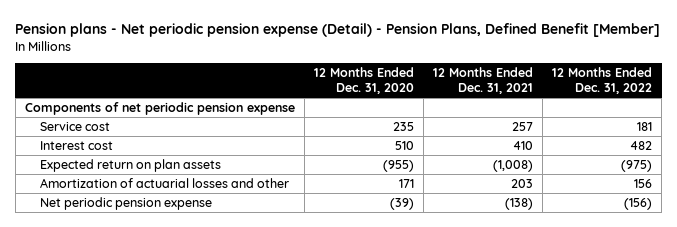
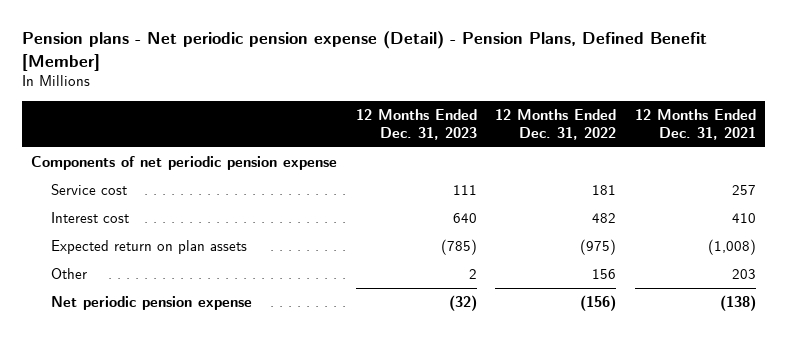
- | 12 Months Ended Dec. 31, 2020 | 12 Months Ended Dec. 31, 2021 | 12 Months Ended Dec. 31, 2022
+ | 12 Months Ended Dec. 31, 2023 | 12 Months Ended Dec. 31, 2022 | 12 Months Ended Dec. 31, 2021
- Amortization of actuarial losses and other | 171 | 203 | 156
+ Other | 2 | 156 | 203

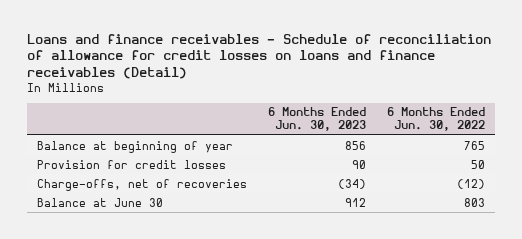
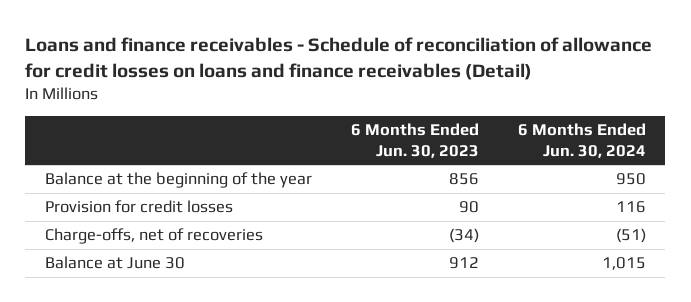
- | 6 Months Ended Jun. 30, 2023 | 6 Months Ended Jun. 30, 2022
+ | 6 Months Ended Jun. 30, 2023 | 6 Months Ended Jun. 30, 2024
- Balance at beginning of year | 856 | 765
+ Balance at the beginning of the year | 856 | 950

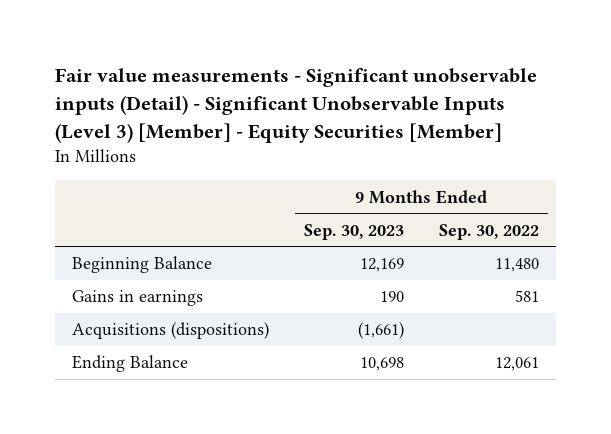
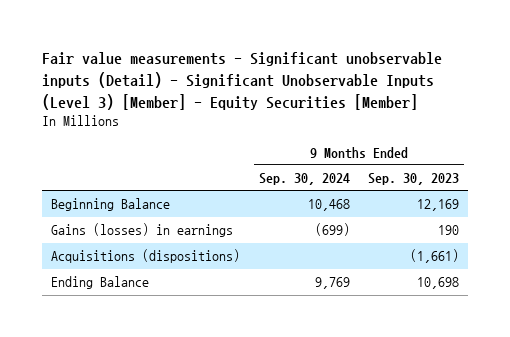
- | 9 Months Ended Sep. 30, 2023 | 9 Months Ended Sep. 30, 2022
+ | 9 Months Ended Sep. 30, 2024 | 9 Months Ended Sep. 30, 2023
- Gains in earnings | 190 | 581
+ Gains (losses) in earnings | (699) | 190

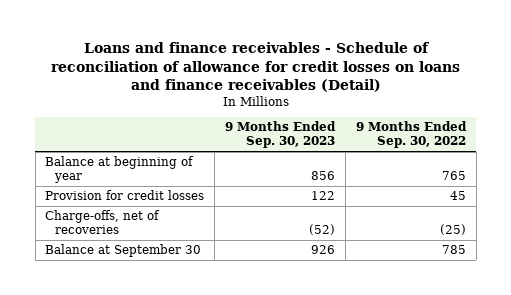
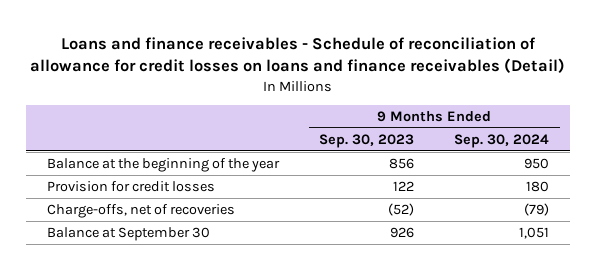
- | 9 Months Ended Sep. 30, 2023 | 9 Months Ended Sep. 30, 2022
+ | 9 Months Ended Sep. 30, 2023 | 9 Months Ended Sep. 30, 2024
- Balance at beginning of year | 856 | 765
+ Balance at the beginning of the year | 856 | 950

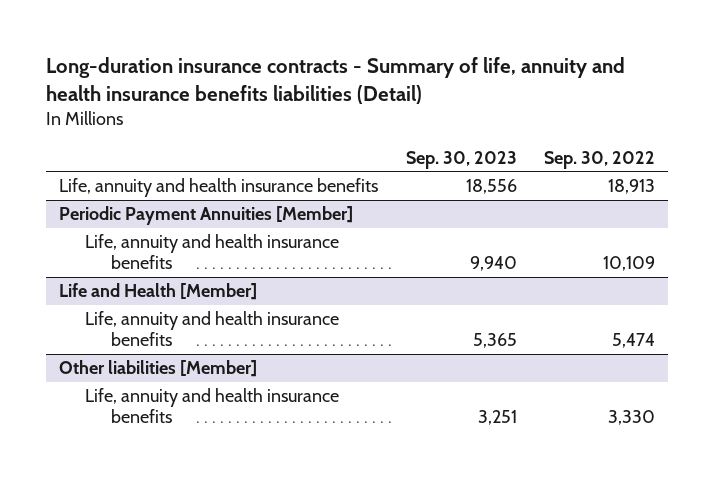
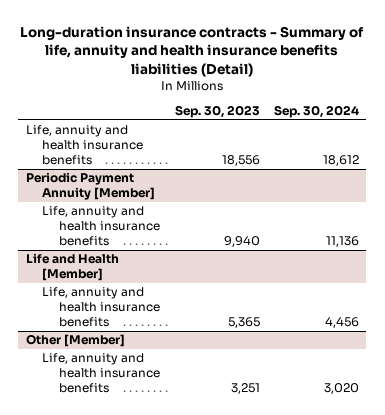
- | Sep. 30, 2023 | Sep. 30, 2022
+ | Sep. 30, 2023 | Sep. 30, 2024
- Periodic Payment Annuities [Member]
+ Periodic Payment Annuity [Member]
- Other liabilities [Member]
+ Other [Member]

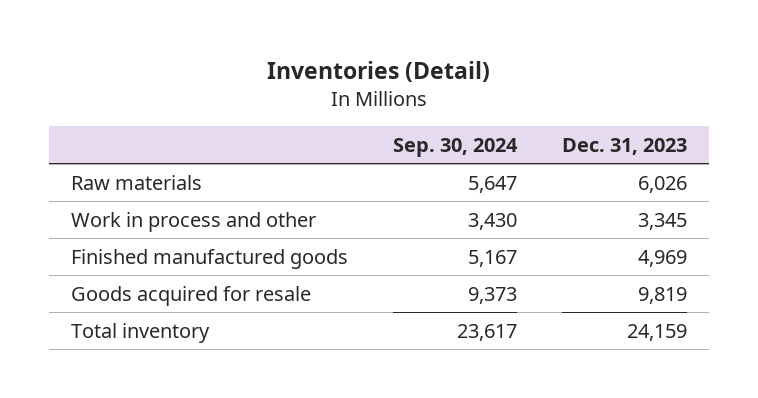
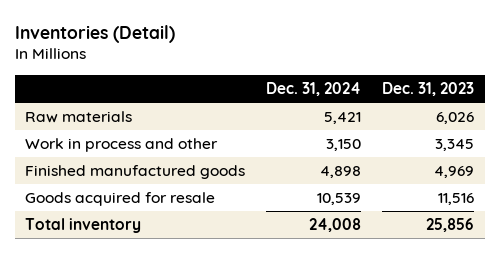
- | Sep. 30, 2024 | Dec. 31, 2023
+ | Dec. 31, 2024 | Dec. 31, 2023
- Goods acquired for resale | 9,373 | 9,819
- Total inventory | 23,617 | 24,159
+ Goods acquired for resale | 10,539 | 11,516
+ Total inventory | 24,008 | 25,856

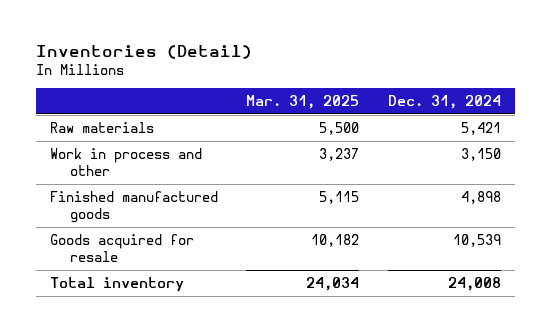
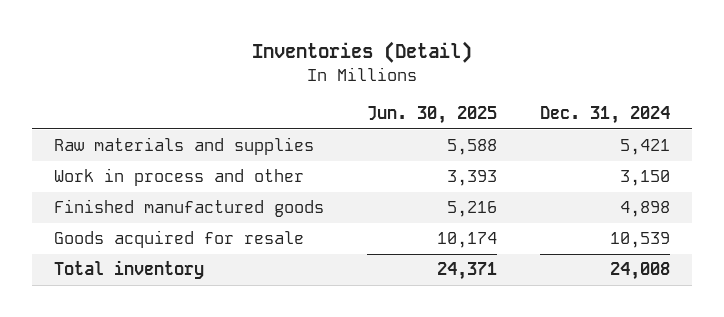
- | Mar. 31, 2025 | Dec. 31, 2024
+ | Jun. 30, 2025 | Dec. 31, 2024
- Raw materials | 5,500 | 5,421
+ Raw materials and supplies | 5,588 | 5,421

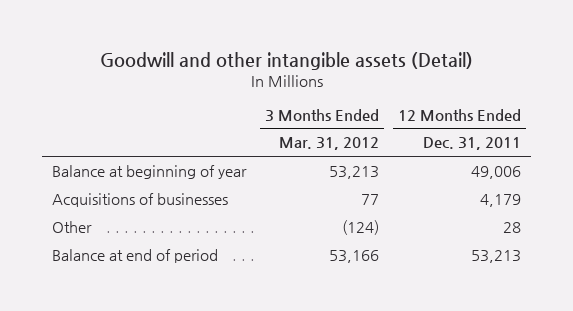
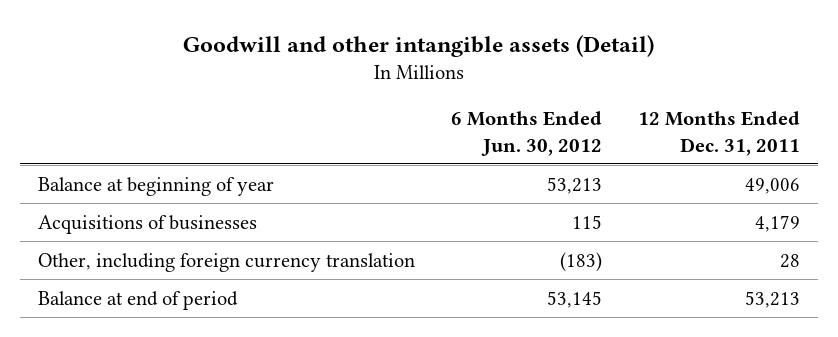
- | 3 Months Ended Mar. 31, 2012 | 12 Months Ended Dec. 31, 2011
+ | 6 Months Ended Jun. 30, 2012 | 12 Months Ended Dec. 31, 2011
- Other | (124) | 28
+ Other, including foreign currency translation | (183) | 28

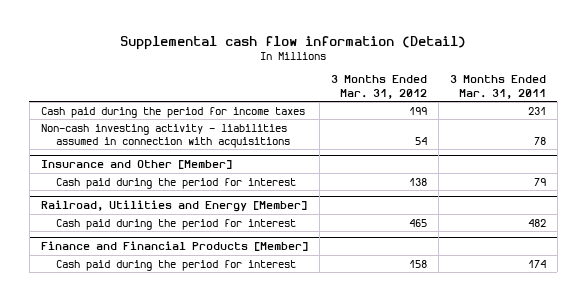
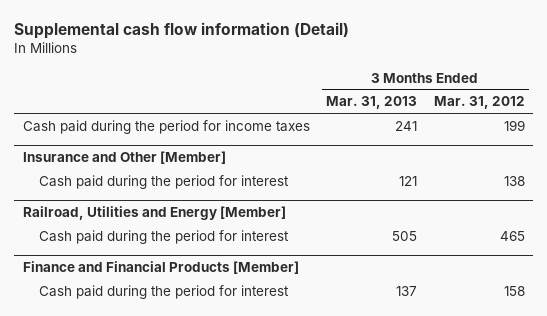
- | 3 Months Ended Mar. 31, 2012 | 3 Months Ended Mar. 31, 2011
+ | 3 Months Ended Mar. 31, 2013 | 3 Months Ended Mar. 31, 2012
- Non-cash investing activity - liabilities assumed in connection with acquisitions | 54 | 78

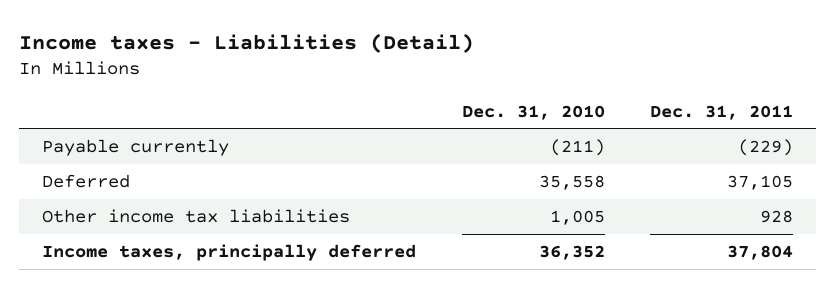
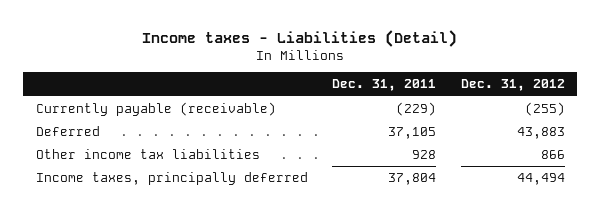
- | Dec. 31, 2010 | Dec. 31, 2011
+ | Dec. 31, 2011 | Dec. 31, 2012
- Payable currently | (211) | (229)
+ Currently payable (receivable) | (229) | (255)

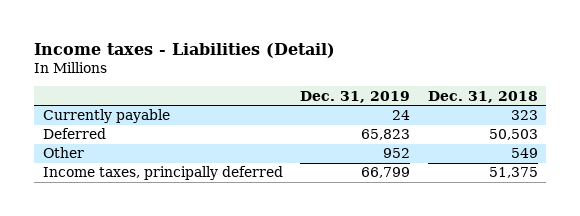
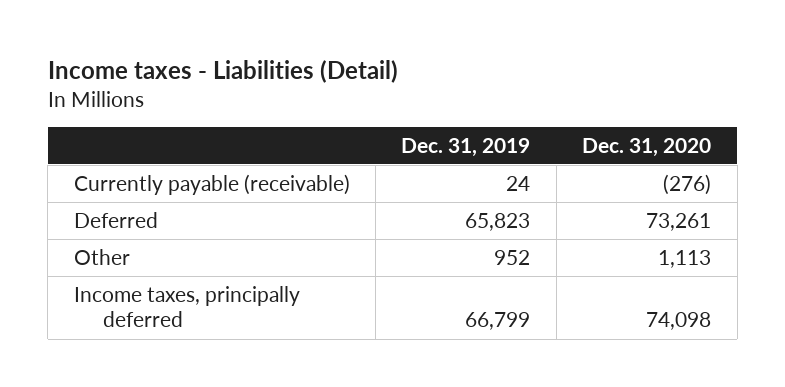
- | Dec. 31, 2019 | Dec. 31, 2018
+ | Dec. 31, 2019 | Dec. 31, 2020
- Currently payable | 24 | 323
+ Currently payable (receivable) | 24 | (276)

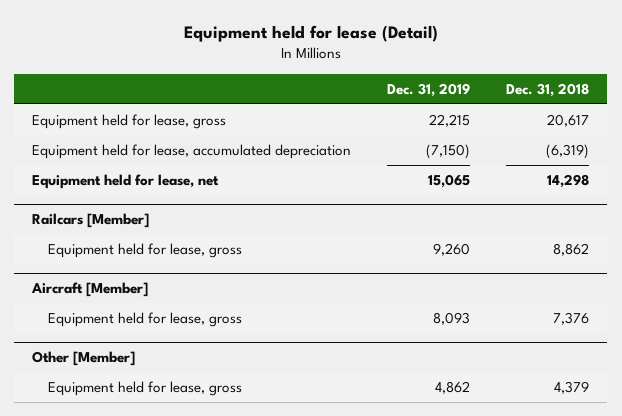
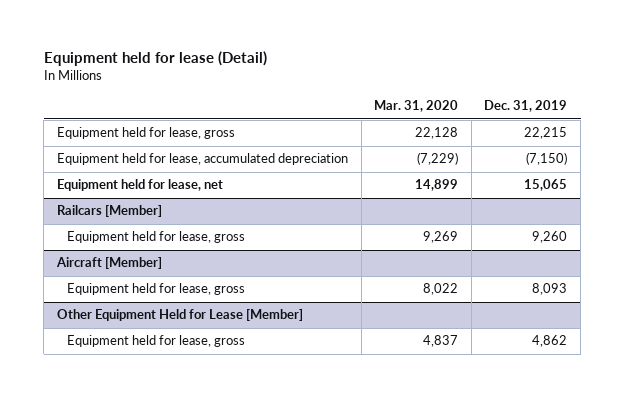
- | Dec. 31, 2019 | Dec. 31, 2018
+ | Mar. 31, 2020 | Dec. 31, 2019
- Other [Member]
+ Other Equipment Held for Lease [Member]

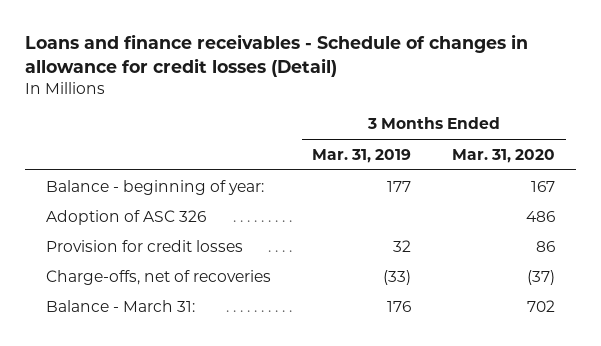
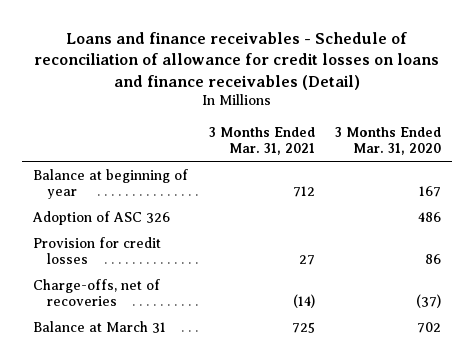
- Loans and finance receivables - Schedule of changes in allowance for credit losses (Detail)
+ Loans and finance receivables - Schedule of reconciliation of allowance for credit losses on loans and finance receivables (Detail)
- | 3 Months Ended Mar. 31, 2019 | 3 Months Ended Mar. 31, 2020
+ | 3 Months Ended Mar. 31, 2021 | 3 Months Ended Mar. 31, 2020
- Balance - beginning of year: | 177 | 167
+ Balance at beginning of year | 712 | 167
- Balance - March 31: | 176 | 702
+ Balance at March 31 | 725 | 702

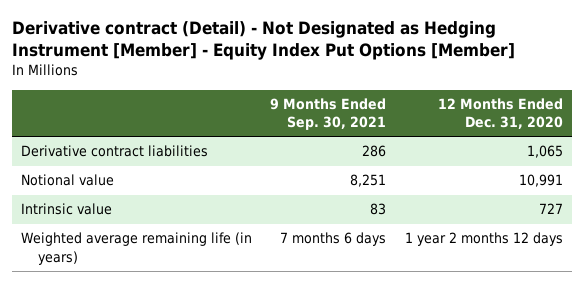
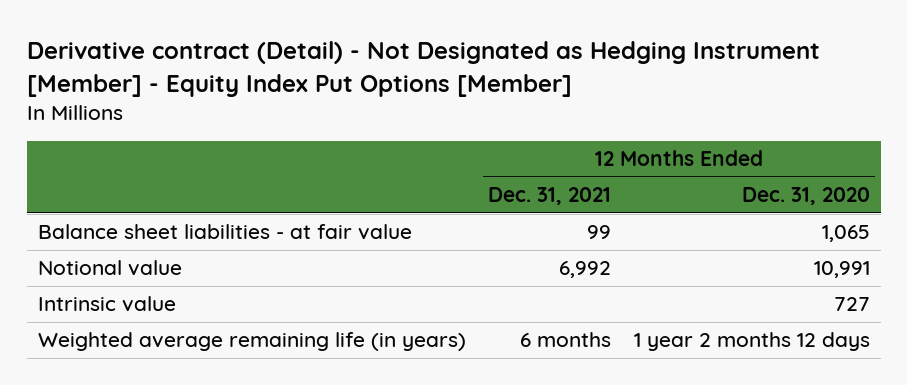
- | 9 Months Ended Sep. 30, 2021 | 12 Months Ended Dec. 31, 2020
+ | 12 Months Ended Dec. 31, 2021 | 12 Months Ended Dec. 31, 2020
- Derivative contract liabilities | 286 | 1,065
+ Balance sheet liabilities - at fair value | 99 | 1,065

